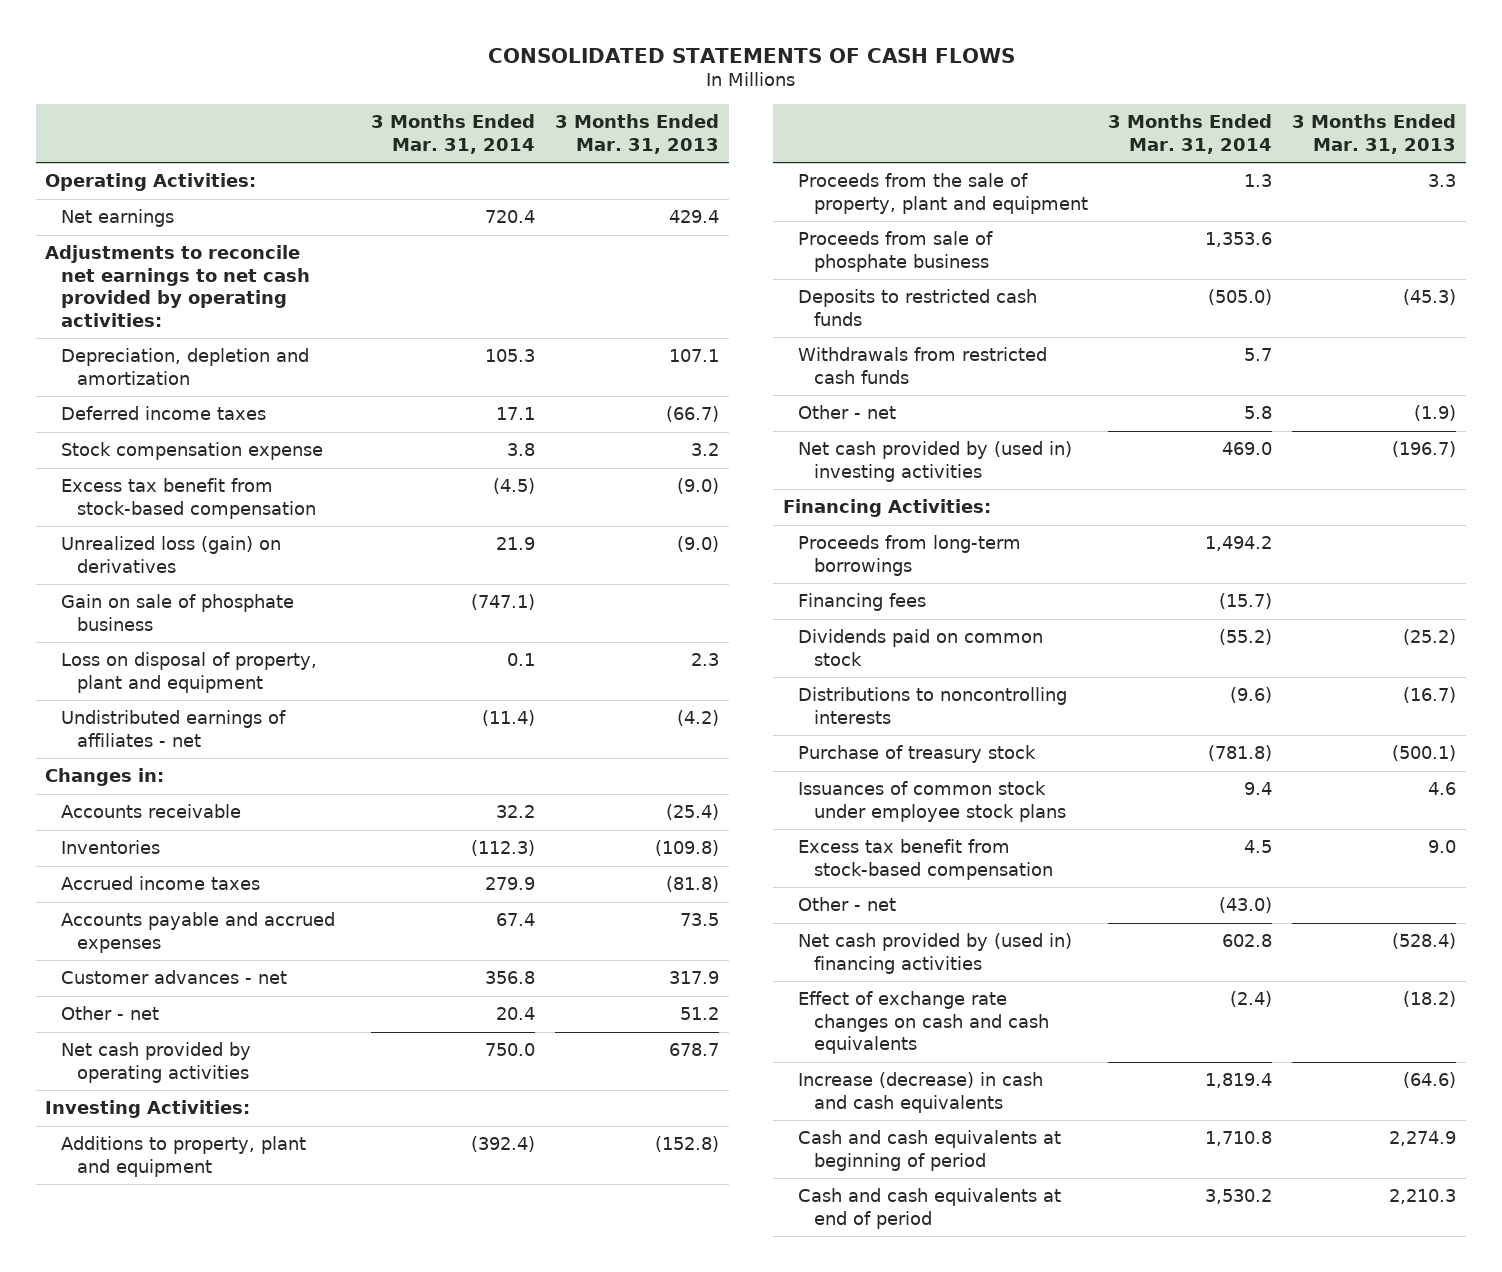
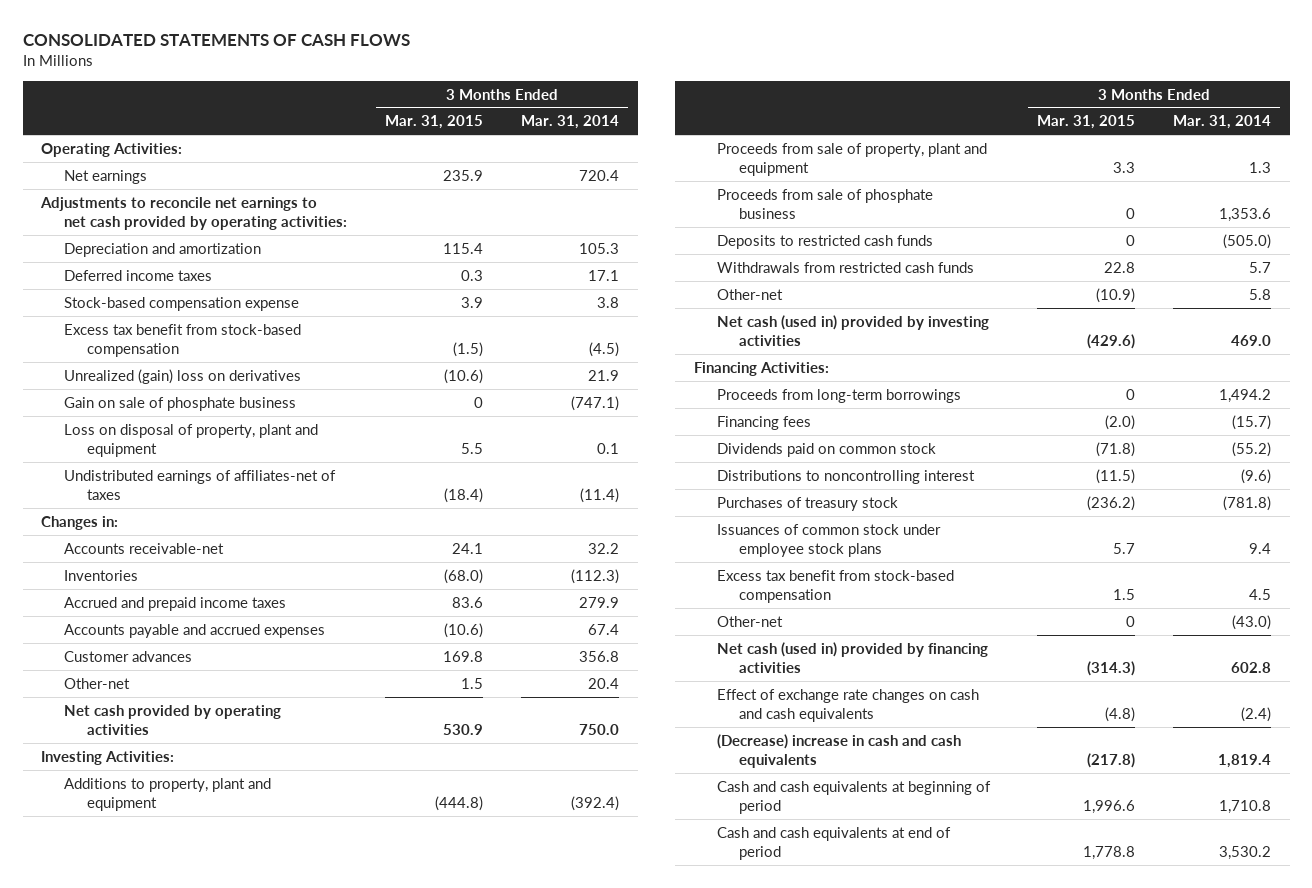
- | 3 Months Ended Mar. 31, 2014 | 3 Months Ended Mar. 31, 2013
+ | 3 Months Ended Mar. 31, 2015 | 3 Months Ended Mar. 31, 2014
- Depreciation, depletion and amortization | 105.3 | 107.1
+ Depreciation and amortization | 115.4 | 105.3
- Stock compensation expense | 3.8 | 3.2
+ Stock-based compensation expense | 3.9 | 3.8
- Unrealized loss (gain) on derivatives | 21.9 | (9.0)
+ Unrealized (gain) loss on derivatives | (10.6) | 21.9
- Undistributed earnings of affiliates - net | (11.4) | (4.2)
+ Undistributed earnings of affiliates-net of taxes | (18.4) | (11.4)
- Accounts receivable | 32.2 | (25.4)
+ Accounts receivable-net | 24.1 | 32.2
- Accrued income taxes | 279.9 | (81.8)
+ Accrued and prepaid income taxes | 83.6 | 279.9
- Customer advances - net | 356.8 | 317.9
- Other - net | 20.4 | 51.2
+ Customer advances | 169.8 | 356.8
+ Other-net | 1.5 | 20.4
- Proceeds from the sale of property, plant and equipment | 1.3 | 3.3
+ Proceeds from sale of property, plant and equipment | 3.3 | 1.3
- Other - net | 5.8 | (1.9)
- Net cash provided by (used in) investing activities | 469.0 | (196.7)
+ Other-net | (10.9) | 5.8
+ Net cash (used in) provided by investing activities | (429.6) | 469.0
- Distributions to noncontrolling interests | (9.6) | (16.7)
- Purchase of treasury stock | (781.8) | (500.1)
+ Distributions to noncontrolling interest | (11.5) | (9.6)
+ Purchases of treasury stock | (236.2) | (781.8)
- Other - net | (43.0) |
- Net cash provided by (used in) financing activities | 602.8 | (528.4)
+ Other-net | 0 | (43.0)
+ Net cash (used in) provided by financing activities | (314.3) | 602.8
- Increase (decrease) in cash and cash equivalents | 1,819.4 | (64.6)
+ (Decrease) increase in cash and cash equivalents | (217.8) | 1,819.4

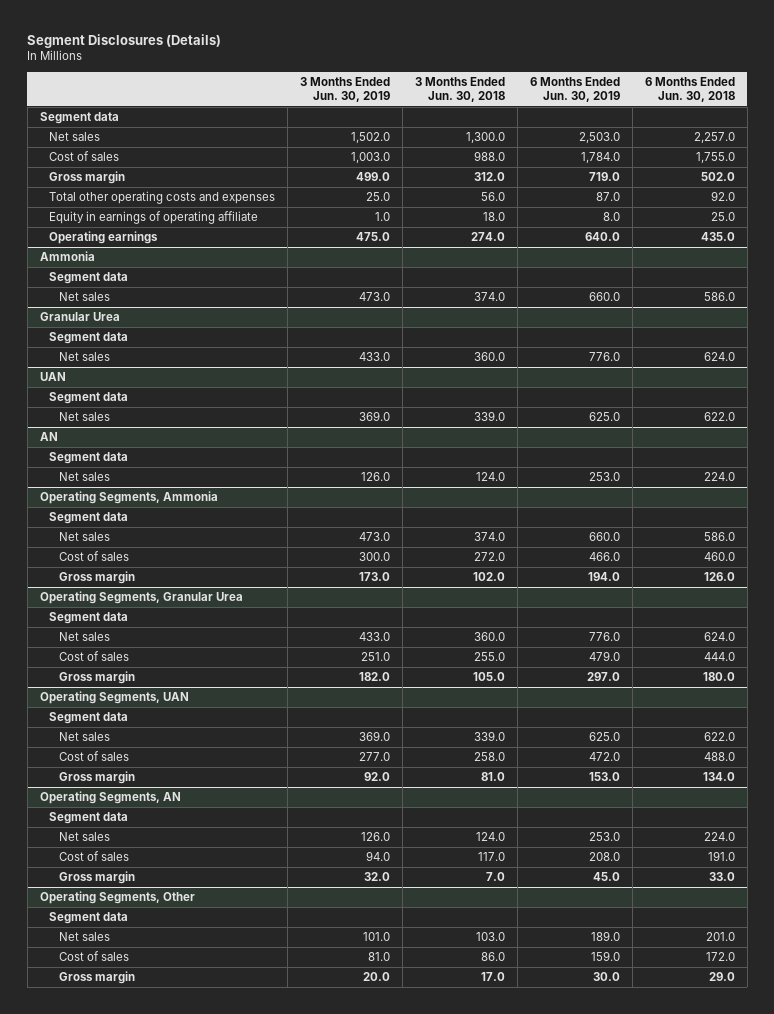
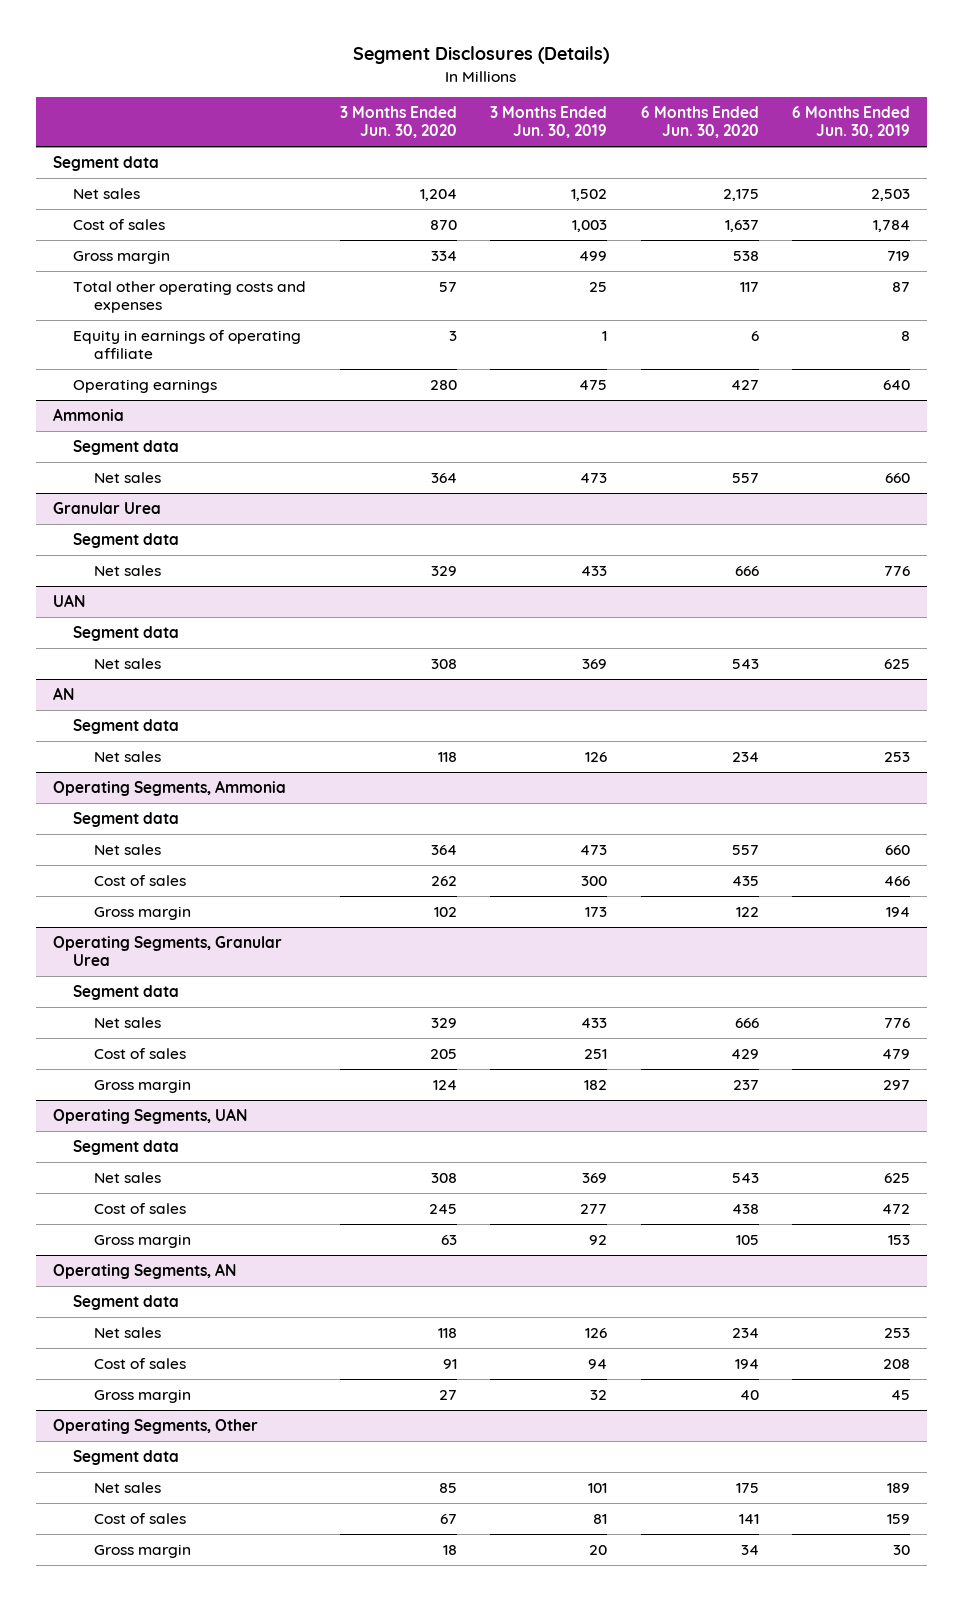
- | 3 Months Ended Jun. 30, 2019 | 3 Months Ended Jun. 30, 2018 | 6 Months Ended Jun. 30, 2019 | 6 Months Ended Jun. 30, 2018
+ | 3 Months Ended Jun. 30, 2020 | 3 Months Ended Jun. 30, 2019 | 6 Months Ended Jun. 30, 2020 | 6 Months Ended Jun. 30, 2019
- Net sales | 1,502.0 | 1,300.0 | 2,503.0 | 2,257.0
- Cost of sales | 1,003.0 | 988.0 | 1,784.0 | 1,755.0
- Gross margin | 499.0 | 312.0 | 719.0 | 502.0
- Total other operating costs and expenses | 25.0 | 56.0 | 87.0 | 92.0
- Equity in earnings of operating affiliate | 1.0 | 18.0 | 8.0 | 25.0
- Operating earnings | 475.0 | 274.0 | 640.0 | 435.0
+ Net sales | 1,204 | 1,502 | 2,175 | 2,503
+ Cost of sales | 870 | 1,003 | 1,637 | 1,784
+ Gross margin | 334 | 499 | 538 | 719
+ Total other operating costs and expenses | 57 | 25 | 117 | 87
+ Equity in earnings of operating affiliate | 3 | 1 | 6 | 8
+ Operating earnings | 280 | 475 | 427 | 640
@ Ammonia
- Net sales | 473.0 | 374.0 | 660.0 | 586.0
+ Net sales | 364 | 473 | 557 | 660
@ Granular Urea
- Net sales | 433.0 | 360.0 | 776.0 | 624.0
+ Net sales | 329 | 433 | 666 | 776
@ UAN
- Net sales | 369.0 | 339.0 | 625.0 | 622.0
+ Net sales | 308 | 369 | 543 | 625
@ AN
- Net sales | 126.0 | 124.0 | 253.0 | 224.0
+ Net sales | 118 | 126 | 234 | 253
@ Operating Segments, Ammonia
- Net sales | 473.0 | 374.0 | 660.0 | 586.0
- Cost of sales | 300.0 | 272.0 | 466.0 | 460.0
- Gross margin | 173.0 | 102.0 | 194.0 | 126.0
+ Net sales | 364 | 473 | 557 | 660
+ Cost of sales | 262 | 300 | 435 | 466
+ Gross margin | 102 | 173 | 122 | 194
@ Operating Segments, Granular Urea
- Net sales | 433.0 | 360.0 | 776.0 | 624.0
- Cost of sales | 251.0 | 255.0 | 479.0 | 444.0
- Gross margin | 182.0 | 105.0 | 297.0 | 180.0
+ Net sales | 329 | 433 | 666 | 776
+ Cost of sales | 205 | 251 | 429 | 479
+ Gross margin | 124 | 182 | 237 | 297
@ Operating Segments, UAN
- Net sales | 369.0 | 339.0 | 625.0 | 622.0
- Cost of sales | 277.0 | 258.0 | 472.0 | 488.0
- Gross margin | 92.0 | 81.0 | 153.0 | 134.0
+ Net sales | 308 | 369 | 543 | 625
+ Cost of sales | 245 | 277 | 438 | 472
+ Gross margin | 63 | 92 | 105 | 153
@ Operating Segments, AN
- Net sales | 126.0 | 124.0 | 253.0 | 224.0
- Cost of sales | 94.0 | 117.0 | 208.0 | 191.0
- Gross margin | 32.0 | 7.0 | 45.0 | 33.0
+ Net sales | 118 | 126 | 234 | 253
+ Cost of sales | 91 | 94 | 194 | 208
+ Gross margin | 27 | 32 | 40 | 45
@ Operating Segments, Other
- Net sales | 101.0 | 103.0 | 189.0 | 201.0
- Cost of sales | 81.0 | 86.0 | 159.0 | 172.0
- Gross margin | 20.0 | 17.0 | 30.0 | 29.0
+ Net sales | 85 | 101 | 175 | 189
+ Cost of sales | 67 | 81 | 141 | 159
+ Gross margin | 18 | 20 | 34 | 30

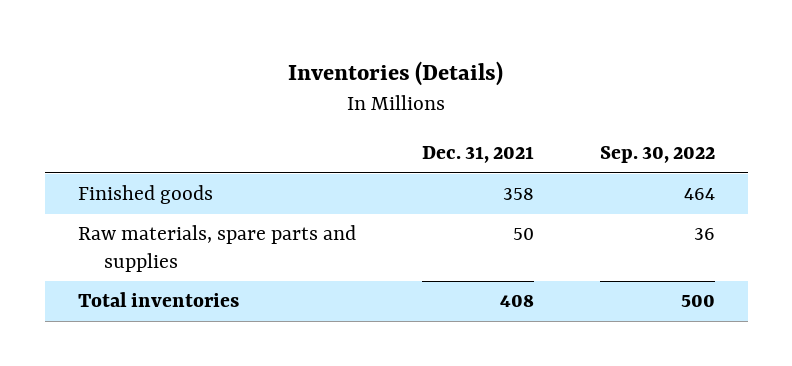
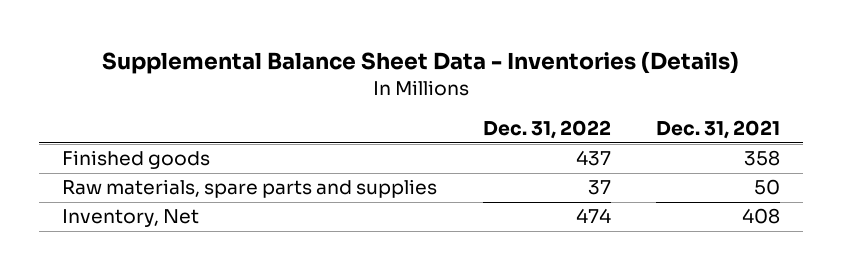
- Inventories (Details)
+ Supplemental Balance Sheet Data - Inventories (Details)
- | Dec. 31, 2021 | Sep. 30, 2022
+ | Dec. 31, 2022 | Dec. 31, 2021
- Total inventories | 408 | 500
+ Inventory, Net | 474 | 408

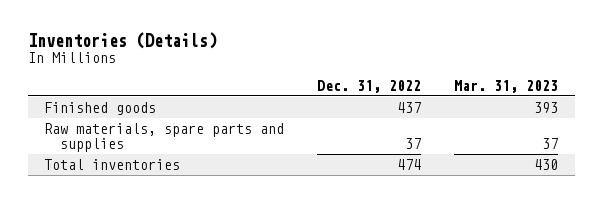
- Supplemental Balance Sheet Data - Inventories (Details)
+ Inventories (Details)
- | Dec. 31, 2022 | Dec. 31, 2021
+ | Dec. 31, 2022 | Mar. 31, 2023
- Inventory, Net | 474 | 408
+ Total inventories | 474 | 430

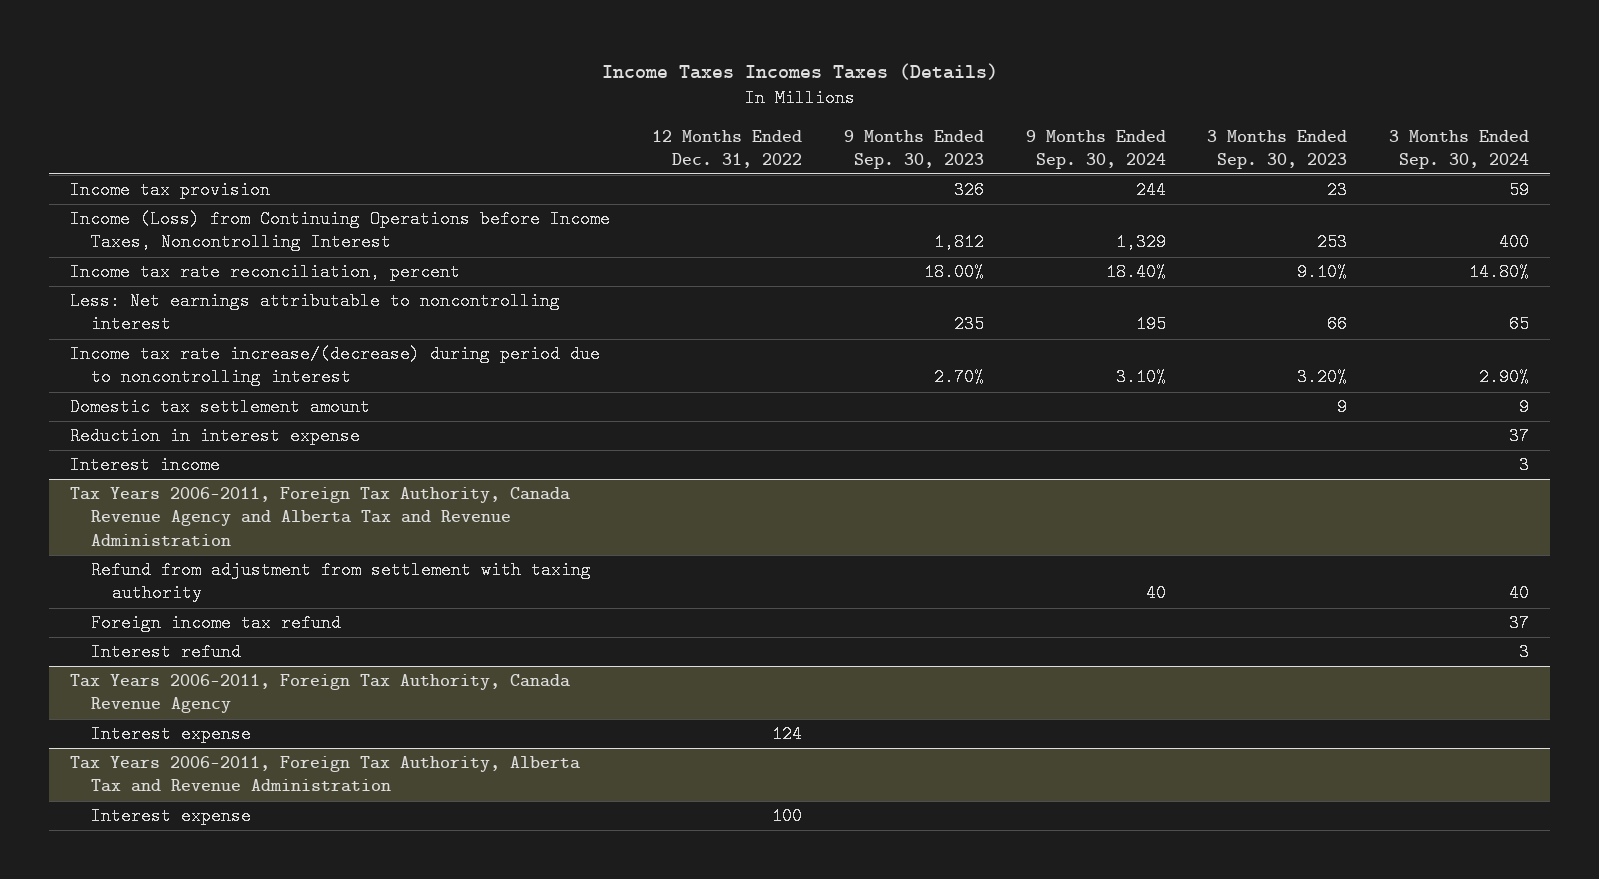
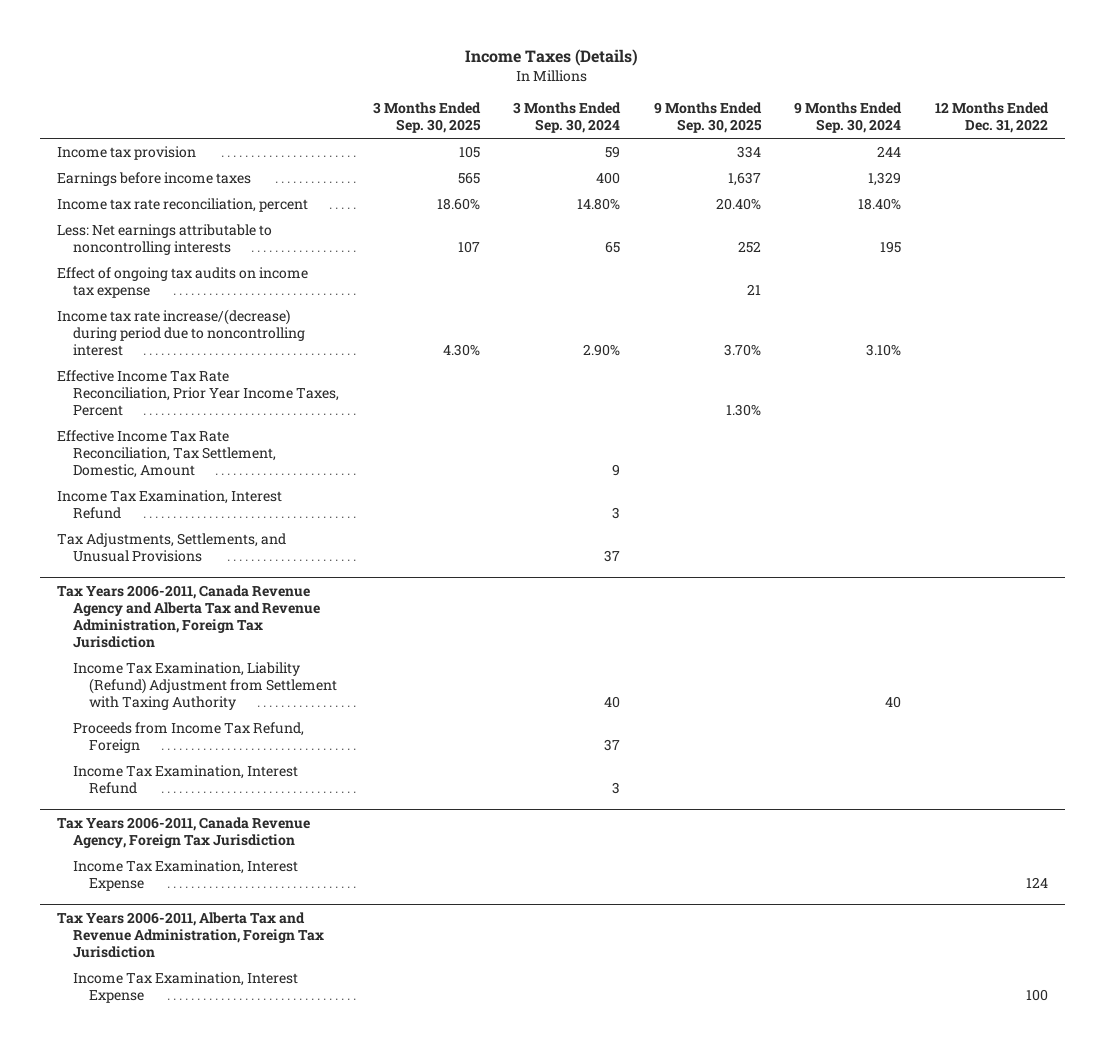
- Income Taxes Incomes Taxes (Details)
+ Income Taxes (Details)
- | 12 Months Ended Dec. 31, 2022 | 9 Months Ended Sep. 30, 2023 | 9 Months Ended Sep. 30, 2024 | 3 Months Ended Sep. 30, 2023 | 3 Months Ended Sep. 30, 2024
+ | 3 Months Ended Sep. 30, 2025 | 3 Months Ended Sep. 30, 2024 | 9 Months Ended Sep. 30, 2025 | 9 Months Ended Sep. 30, 2024 | 12 Months Ended Dec. 31, 2022
- Income (Loss) from Continuing Operations before Income Taxes, Noncontrolling Interest | | 1,812 | 1,329 | 253 | 400
+ Earnings before income taxes | 565 | 400 | 1,637 | 1,329 |
- Less: Net earnings attributable to noncontrolling interest | | 235 | 195 | 66 | 65
+ Less: Net earnings attributable to noncontrolling interests | 107 | 65 | 252 | 195 |
+ Effect of ongoing tax audits on income tax expense | | | 21 | |
- Domestic tax settlement amount | | | | 9 | 9
- Reduction in interest expense | | | | | 37
- Interest income | | | | | 3
- Tax Years 2006-2011, Foreign Tax Authority, Canada Revenue Agency and Alberta Tax and Revenue Administration
- Refund from adjustment from settlement with taxing authority | | | 40 | | 40
- Foreign income tax refund | | | | | 37
- Interest refund | | | | | 3
- Tax Years 2006-2011, Foreign Tax Authority, Canada Revenue Agency
- Interest expense | 124 | | | |
- Tax Years 2006-2011, Foreign Tax Authority, Alberta Tax and Revenue Administration
- Interest expense | 100 | | | |
+ Effective Income Tax Rate Reconciliation, Prior Year Income Taxes, Percent | | | 1.30% | |
+ Effective Income Tax Rate Reconciliation, Tax Settlement, Domestic, Amount | | 9 | | |
+ Income Tax Examination, Interest Refund | | 3 | | |
+ Tax Adjustments, Settlements, and Unusual Provisions | | 37 | | |
+ Tax Years 2006-2011, Canada Revenue Agency and Alberta Tax and Revenue Administration, Foreign Tax Jurisdiction
+ Income Tax Examination, Liability (Refund) Adjustment from Settlement with Taxing Authority | | 40 | | 40 |
+ Proceeds from Income Tax Refund, Foreign | | 37 | | |
+ Income Tax Examination, Interest Refund | | 3 | | |
+ Tax Years 2006-2011, Canada Revenue Agency, Foreign Tax Jurisdiction
+ Income Tax Examination, Interest Expense | | | | | 124
+ Tax Years 2006-2011, Alberta Tax and Revenue Administration, Foreign Tax Jurisdiction
+ Income Tax Examination, Interest Expense | | | | | 100

